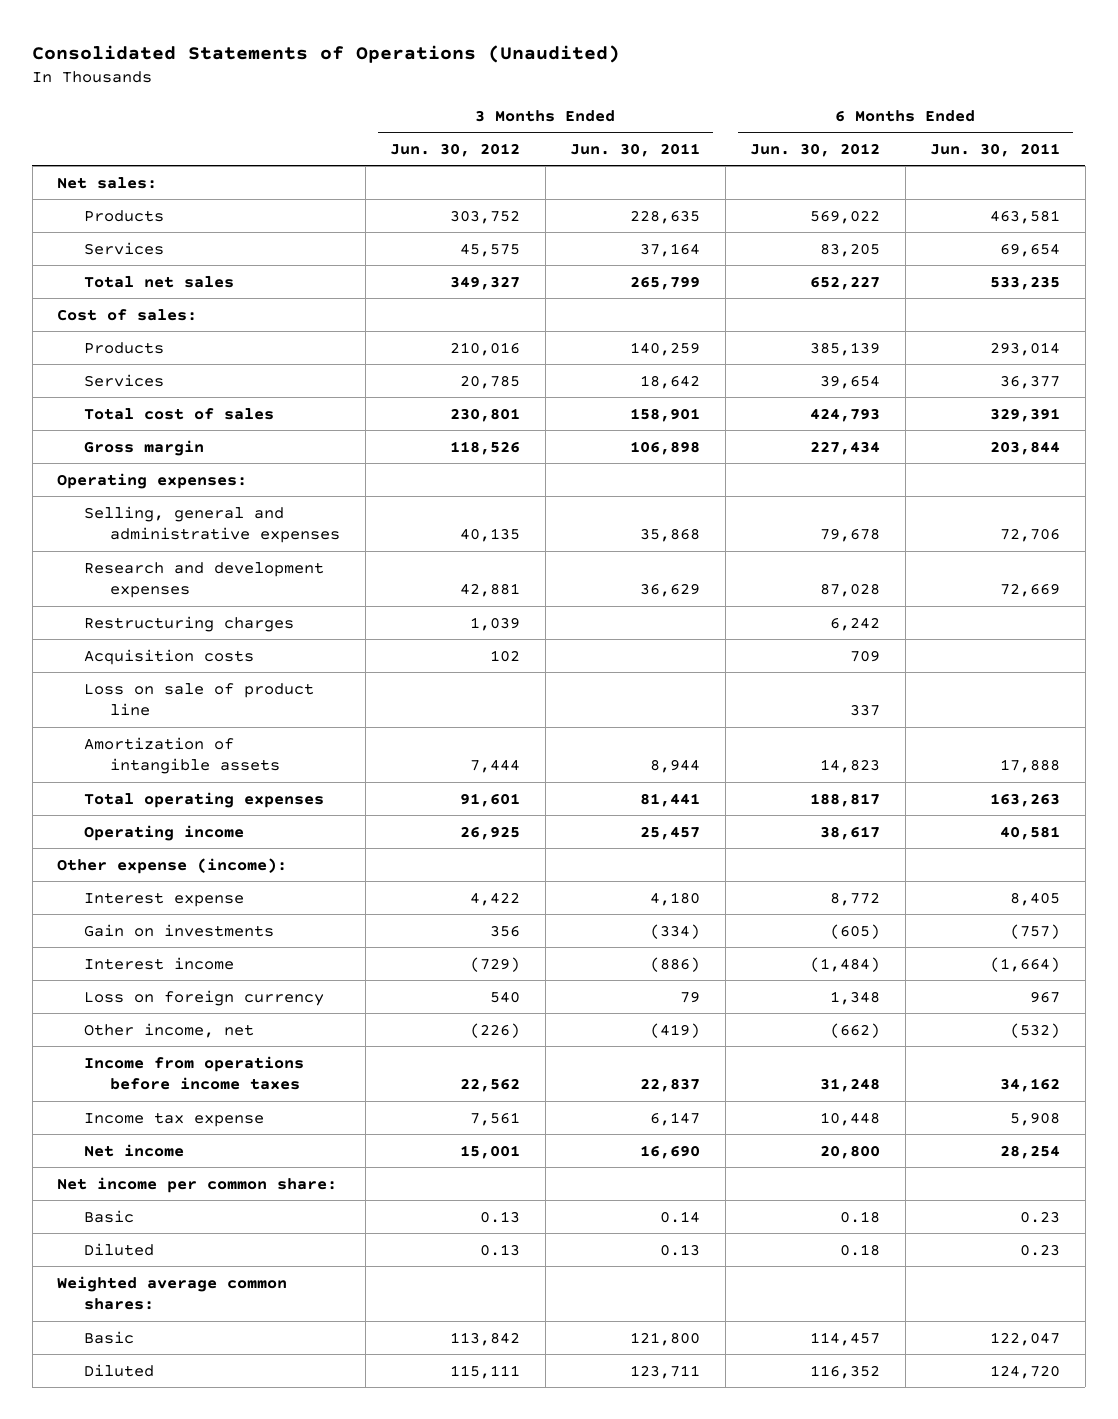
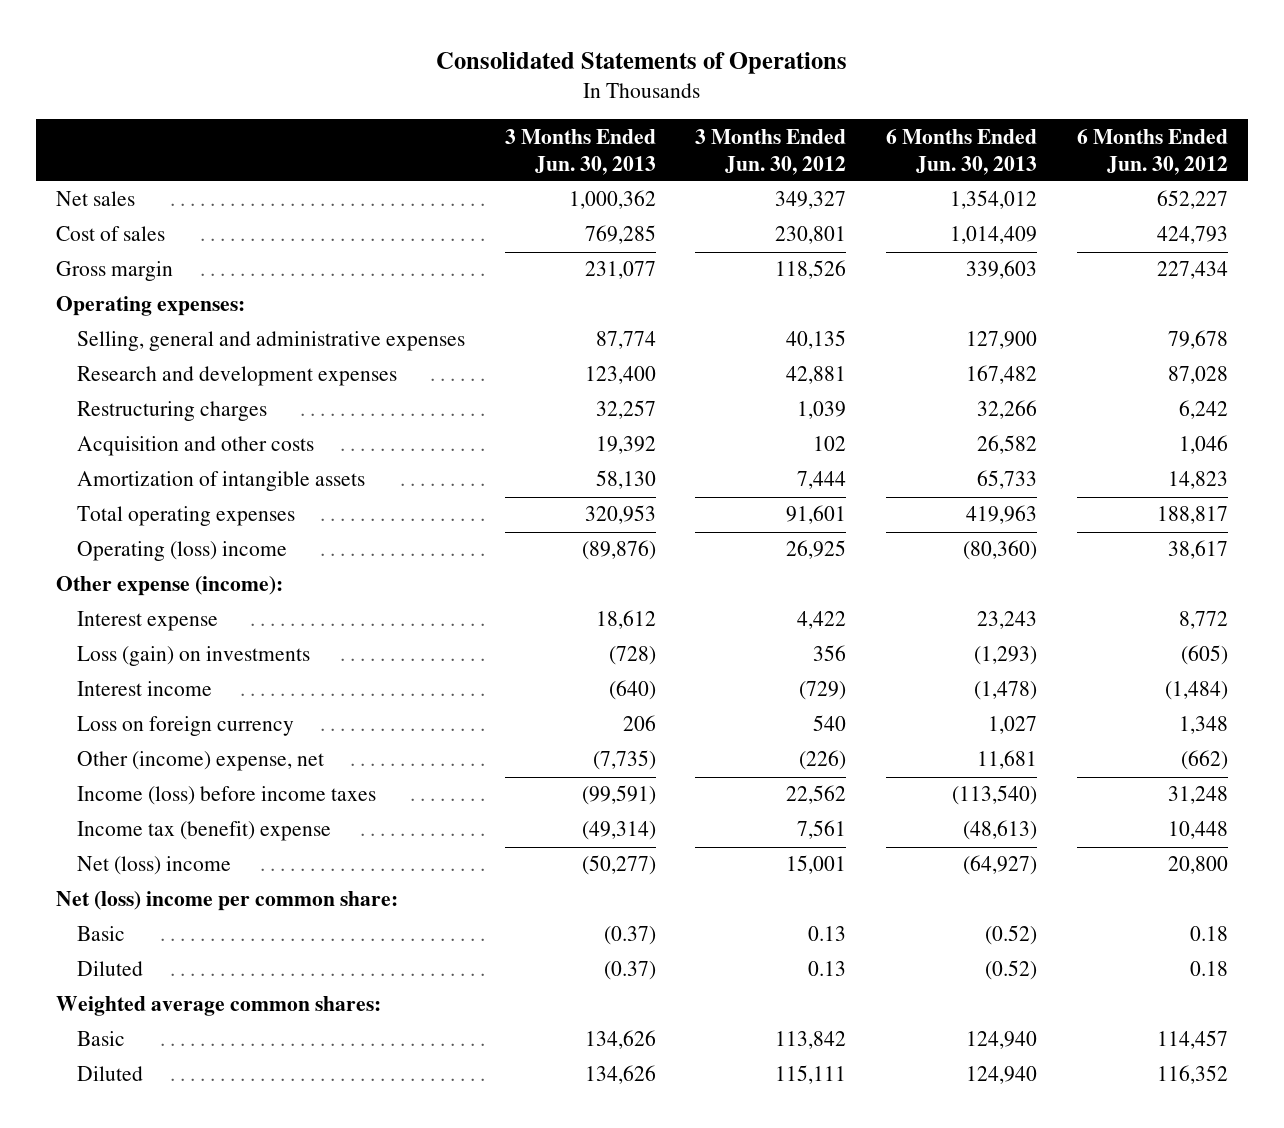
- Consolidated Statements of Operations (Unaudited)
+ Consolidated Statements of Operations
- | 3 Months Ended Jun. 30, 2012 | 3 Months Ended Jun. 30, 2011 | 6 Months Ended Jun. 30, 2012 | 6 Months Ended Jun. 30, 2011
+ | 3 Months Ended Jun. 30, 2013 | 3 Months Ended Jun. 30, 2012 | 6 Months Ended Jun. 30, 2013 | 6 Months Ended Jun. 30, 2012
- Net sales:
- Products | 303,752 | 228,635 | 569,022 | 463,581
- Services | 45,575 | 37,164 | 83,205 | 69,654
- Total net sales | 349,327 | 265,799 | 652,227 | 533,235
- Cost of sales:
- Products | 210,016 | 140,259 | 385,139 | 293,014
- Services | 20,785 | 18,642 | 39,654 | 36,377
- Total cost of sales | 230,801 | 158,901 | 424,793 | 329,391
+ Net sales | 1,000,362 | 349,327 | 1,354,012 | 652,227
+ Cost of sales | 769,285 | 230,801 | 1,014,409 | 424,793
- Acquisition costs | 102 | | 709 |
- Loss on sale of product line | | | 337 |
+ Acquisition and other costs | 19,392 | 102 | 26,582 | 1,046
- Operating income | 26,925 | 25,457 | 38,617 | 40,581
+ Operating (loss) income | (89,876) | 26,925 | (80,360) | 38,617
- Gain on investments | 356 | (334) | (605) | (757)
+ Loss (gain) on investments | (728) | 356 | (1,293) | (605)
- Other income, net | (226) | (419) | (662) | (532)
- Income from operations before income taxes | 22,562 | 22,837 | 31,248 | 34,162
- Income tax expense | 7,561 | 6,147 | 10,448 | 5,908
- Net income | 15,001 | 16,690 | 20,800 | 28,254
- Net income per common share:
+ Other (income) expense, net | (7,735) | (226) | 11,681 | (662)
+ Income (loss) before income taxes | (99,591) | 22,562 | (113,540) | 31,248
+ Income tax (benefit) expense | (49,314) | 7,561 | (48,613) | 10,448
+ Net (loss) income | (50,277) | 15,001 | (64,927) | 20,800
+ Net (loss) income per common share:

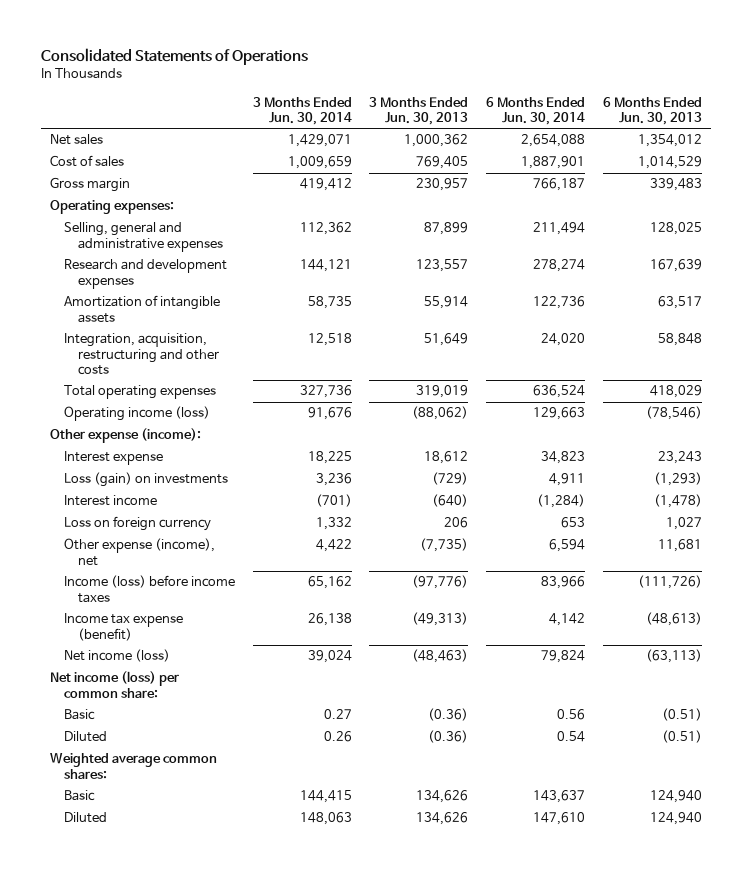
- | 3 Months Ended Jun. 30, 2013 | 3 Months Ended Jun. 30, 2012 | 6 Months Ended Jun. 30, 2013 | 6 Months Ended Jun. 30, 2012
+ | 3 Months Ended Jun. 30, 2014 | 3 Months Ended Jun. 30, 2013 | 6 Months Ended Jun. 30, 2014 | 6 Months Ended Jun. 30, 2013
- Cost of sales | 769,285 | 230,801 | 1,014,409 | 424,793
- Gross margin | 231,077 | 118,526 | 339,603 | 227,434
+ Cost of sales | 1,009,659 | 769,405 | 1,887,901 | 1,014,529
+ Gross margin | 419,412 | 230,957 | 766,187 | 339,483
- Selling, general and administrative expenses | 87,774 | 40,135 | 127,900 | 79,678
- Research and development expenses | 123,400 | 42,881 | 167,482 | 87,028
- Restructuring charges | 32,257 | 1,039 | 32,266 | 6,242
- Acquisition and other costs | 19,392 | 102 | 26,582 | 1,046
- Amortization of intangible assets | 58,130 | 7,444 | 65,733 | 14,823
- Total operating expenses | 320,953 | 91,601 | 419,963 | 188,817
- Operating (loss) income | (89,876) | 26,925 | (80,360) | 38,617
+ Selling, general and administrative expenses | 112,362 | 87,899 | 211,494 | 128,025
+ Research and development expenses | 144,121 | 123,557 | 278,274 | 167,639
+ Amortization of intangible assets | 58,735 | 55,914 | 122,736 | 63,517
+ Integration, acquisition, restructuring and other costs | 12,518 | 51,649 | 24,020 | 58,848
+ Total operating expenses | 327,736 | 319,019 | 636,524 | 418,029
+ Operating income (loss) | 91,676 | (88,062) | 129,663 | (78,546)
- Loss (gain) on investments | (728) | 356 | (1,293) | (605)
+ Loss (gain) on investments | 3,236 | (729) | 4,911 | (1,293)
- Other (income) expense, net | (7,735) | (226) | 11,681 | (662)
- Income (loss) before income taxes | (99,591) | 22,562 | (113,540) | 31,248
- Income tax (benefit) expense | (49,314) | 7,561 | (48,613) | 10,448
- Net (loss) income | (50,277) | 15,001 | (64,927) | 20,800
- Net (loss) income per common share:
- Basic | (0.37) | 0.13 | (0.52) | 0.18
- Diluted | (0.37) | 0.13 | (0.52) | 0.18
+ Other expense (income), net | 4,422 | (7,735) | 6,594 | 11,681
+ Income (loss) before income taxes | 65,162 | (97,776) | 83,966 | (111,726)
+ Income tax expense (benefit) | 26,138 | (49,313) | 4,142 | (48,613)
+ Net income (loss) | 39,024 | (48,463) | 79,824 | (63,113)
+ Net income (loss) per common share:
+ Basic | 0.27 | (0.36) | 0.56 | (0.51)
+ Diluted | 0.26 | (0.36) | 0.54 | (0.51)

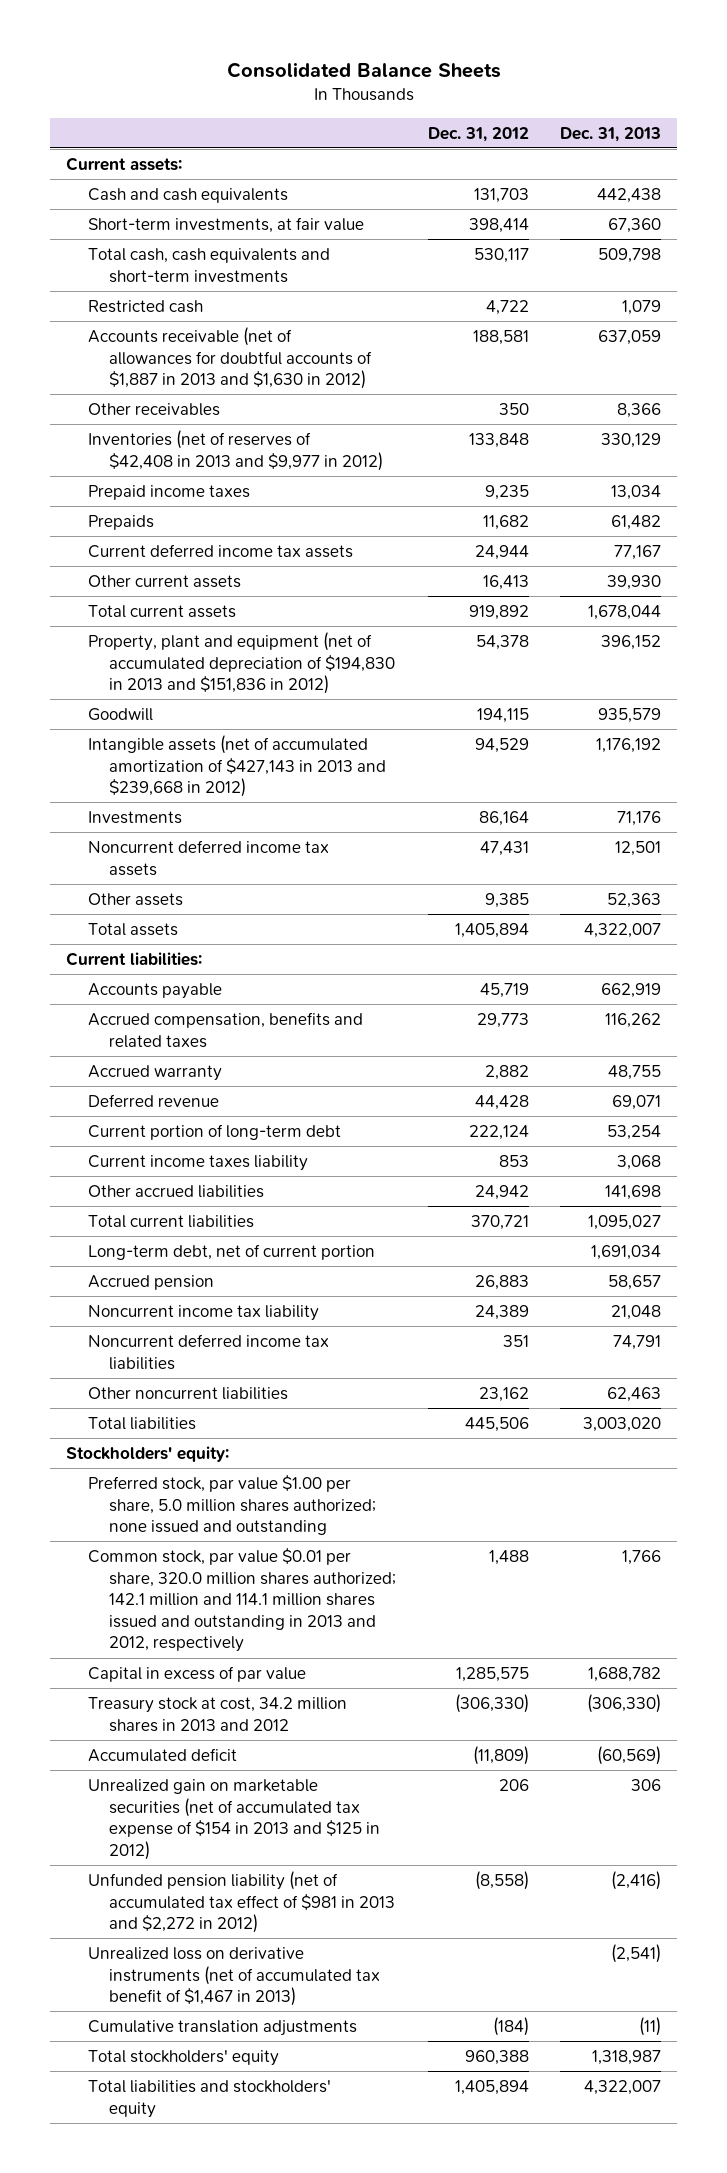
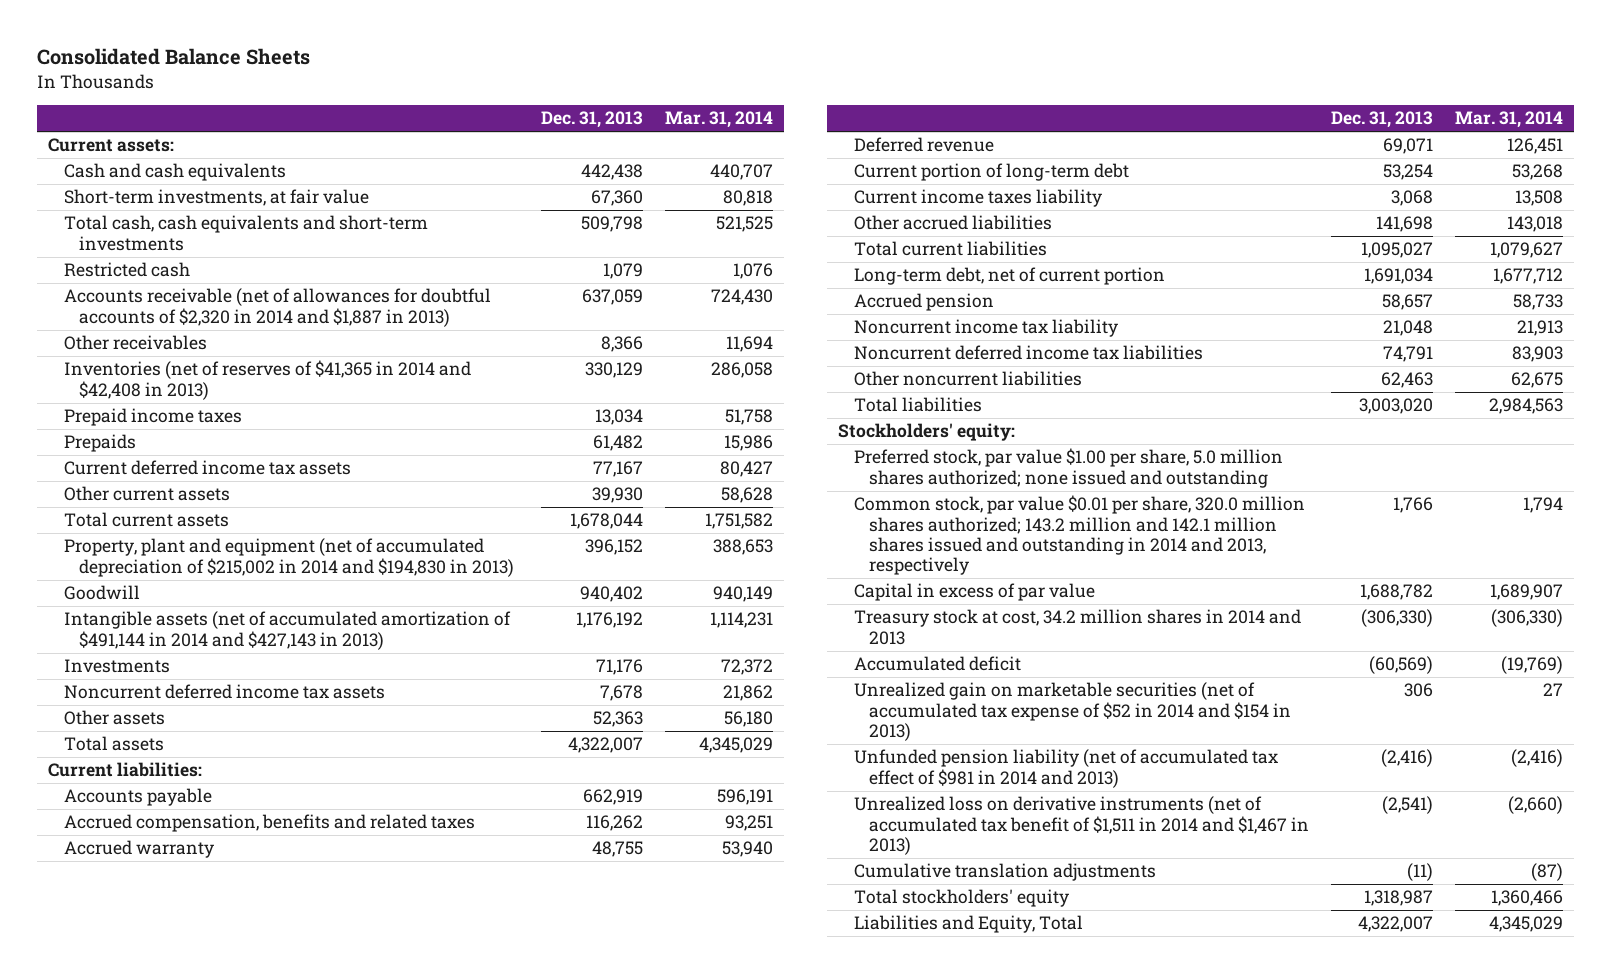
- | Dec. 31, 2012 | Dec. 31, 2013
+ | Dec. 31, 2013 | Mar. 31, 2014
- Accounts receivable (net of allowances for doubtful accounts of $1,887 in 2013 and $1,630 in 2012) | 188,581 | 637,059
+ Accounts receivable (net of allowances for doubtful accounts of $2,320 in 2014 and $1,887 in 2013) | 637,059 | 724,430
- Inventories (net of reserves of $42,408 in 2013 and $9,977 in 2012) | 133,848 | 330,129
+ Inventories (net of reserves of $41,365 in 2014 and $42,408 in 2013) | 330,129 | 286,058
- Property, plant and equipment (net of accumulated depreciation of $194,830 in 2013 and $151,836 in 2012) | 54,378 | 396,152
- Goodwill | 194,115 | 935,579
- Intangible assets (net of accumulated amortization of $427,143 in 2013 and $239,668 in 2012) | 94,529 | 1,176,192
+ Property, plant and equipment (net of accumulated depreciation of $215,002 in 2014 and $194,830 in 2013) | 396,152 | 388,653
+ Goodwill | 940,402 | 940,149
+ Intangible assets (net of accumulated amortization of $491,144 in 2014 and $427,143 in 2013) | 1,176,192 | 1,114,231
- Noncurrent deferred income tax assets | 47,431 | 12,501
+ Noncurrent deferred income tax assets | 7,678 | 21,862
- Common stock, par value $0.01 per share, 320.0 million shares authorized; 142.1 million and 114.1 million shares issued and outstanding in 2013 and 2012, respectively | 1,488 | 1,766
+ Common stock, par value $0.01 per share, 320.0 million shares authorized; 143.2 million and 142.1 million shares issued and outstanding in 2014 and 2013, respectively | 1,766 | 1,794
- Treasury stock at cost, 34.2 million shares in 2013 and 2012 | (306,330) | (306,330)
+ Treasury stock at cost, 34.2 million shares in 2014 and 2013 | (306,330) | (306,330)
- Unrealized gain on marketable securities (net of accumulated tax expense of $154 in 2013 and $125 in 2012) | 206 | 306
- Unfunded pension liability (net of accumulated tax effect of $981 in 2013 and $2,272 in 2012) | (8,558) | (2,416)
- Unrealized loss on derivative instruments (net of accumulated tax benefit of $1,467 in 2013) | | (2,541)
+ Unrealized gain on marketable securities (net of accumulated tax expense of $52 in 2014 and $154 in 2013) | 306 | 27
+ Unfunded pension liability (net of accumulated tax effect of $981 in 2014 and 2013) | (2,416) | (2,416)
+ Unrealized loss on derivative instruments (net of accumulated tax benefit of $1,511 in 2014 and $1,467 in 2013) | (2,541) | (2,660)
- Total liabilities and stockholders' equity | 1,405,894 | 4,322,007
+ Liabilities and Equity, Total | 4,322,007 | 4,345,029

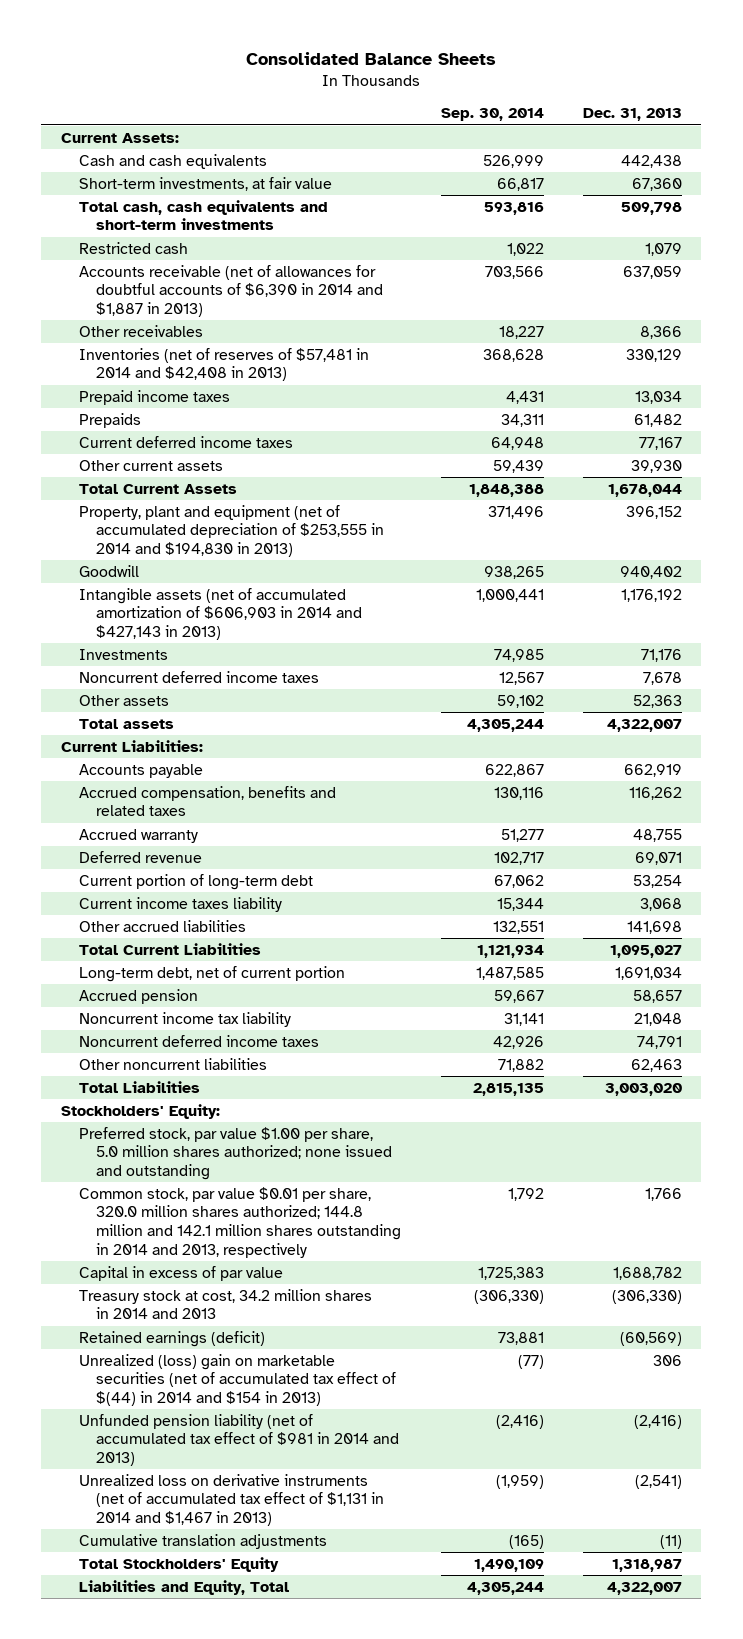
- | Dec. 31, 2013 | Mar. 31, 2014
+ | Sep. 30, 2014 | Dec. 31, 2013
- Current assets:
+ Current Assets:
- Accounts receivable (net of allowances for doubtful accounts of $2,320 in 2014 and $1,887 in 2013) | 637,059 | 724,430
+ Accounts receivable (net of allowances for doubtful accounts of $6,390 in 2014 and $1,887 in 2013) | 703,566 | 637,059
- Inventories (net of reserves of $41,365 in 2014 and $42,408 in 2013) | 330,129 | 286,058
+ Inventories (net of reserves of $57,481 in 2014 and $42,408 in 2013) | 368,628 | 330,129
- Current deferred income tax assets | 77,167 | 80,427
+ Current deferred income taxes | 64,948 | 77,167
- Total current assets | 1,678,044 | 1,751,582
- Property, plant and equipment (net of accumulated depreciation of $215,002 in 2014 and $194,830 in 2013) | 396,152 | 388,653
+ Total Current Assets | 1,848,388 | 1,678,044
+ Property, plant and equipment (net of accumulated depreciation of $253,555 in 2014 and $194,830 in 2013) | 371,496 | 396,152
- Intangible assets (net of accumulated amortization of $491,144 in 2014 and $427,143 in 2013) | 1,176,192 | 1,114,231
+ Intangible assets (net of accumulated amortization of $606,903 in 2014 and $427,143 in 2013) | 1,000,441 | 1,176,192
- Noncurrent deferred income tax assets | 7,678 | 21,862
+ Noncurrent deferred income taxes | 12,567 | 7,678
- Current liabilities:
+ Current Liabilities:
- Total current liabilities | 1,095,027 | 1,079,627
+ Total Current Liabilities | 1,121,934 | 1,095,027
- Noncurrent deferred income tax liabilities | 74,791 | 83,903
+ Noncurrent deferred income taxes | 42,926 | 74,791
- Total liabilities | 3,003,020 | 2,984,563
- Stockholders' equity:
+ Total Liabilities | 2,815,135 | 3,003,020
+ Stockholders' Equity:
- Common stock, par value $0.01 per share, 320.0 million shares authorized; 143.2 million and 142.1 million shares issued and outstanding in 2014 and 2013, respectively | 1,766 | 1,794
+ Common stock, par value $0.01 per share, 320.0 million shares authorized; 144.8 million and 142.1 million shares outstanding in 2014 and 2013, respectively | 1,792 | 1,766
- Accumulated deficit | (60,569) | (19,769)
- Unrealized gain on marketable securities (net of accumulated tax expense of $52 in 2014 and $154 in 2013) | 306 | 27
+ Retained earnings (deficit) | 73,881 | (60,569)
+ Unrealized (loss) gain on marketable securities (net of accumulated tax effect of $(44) in 2014 and $154 in 2013) | (77) | 306
- Unrealized loss on derivative instruments (net of accumulated tax benefit of $1,511 in 2014 and $1,467 in 2013) | (2,541) | (2,660)
+ Unrealized loss on derivative instruments (net of accumulated tax effect of $1,131 in 2014 and $1,467 in 2013) | (1,959) | (2,541)
- Total stockholders' equity | 1,318,987 | 1,360,466
+ Total Stockholders' Equity | 1,490,109 | 1,318,987

